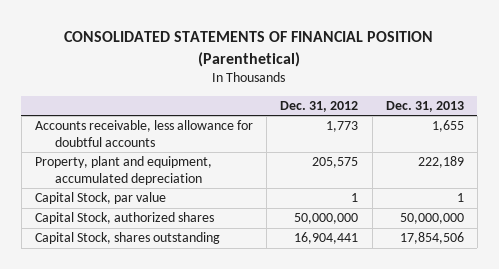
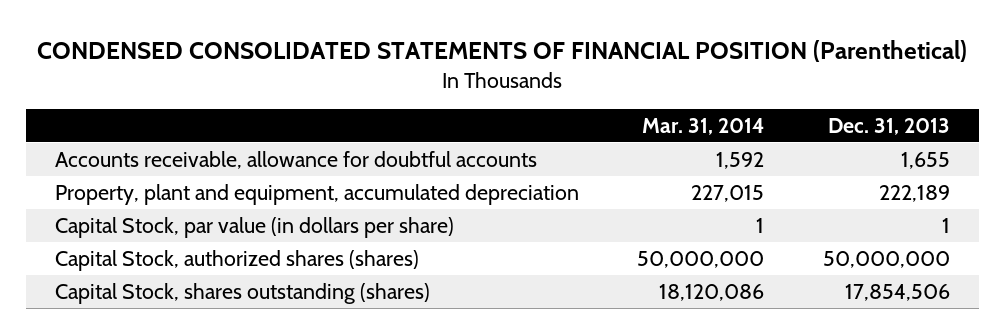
- CONSOLIDATED STATEMENTS OF FINANCIAL POSITION (Parenthetical)
+ CONDENSED CONSOLIDATED STATEMENTS OF FINANCIAL POSITION (Parenthetical)
- | Dec. 31, 2012 | Dec. 31, 2013
+ | Mar. 31, 2014 | Dec. 31, 2013
- Accounts receivable, less allowance for doubtful accounts | 1,773 | 1,655
+ Accounts receivable, allowance for doubtful accounts | 1,592 | 1,655
- Capital Stock, par value | 1 | 1
- Capital Stock, authorized shares | 50,000,000 | 50,000,000
- Capital Stock, shares outstanding | 16,904,441 | 17,854,506
+ Capital Stock, par value (in dollars per share) | 1 | 1
+ Capital Stock, authorized shares (shares) | 50,000,000 | 50,000,000
+ Capital Stock, shares outstanding (shares) | 18,120,086 | 17,854,506

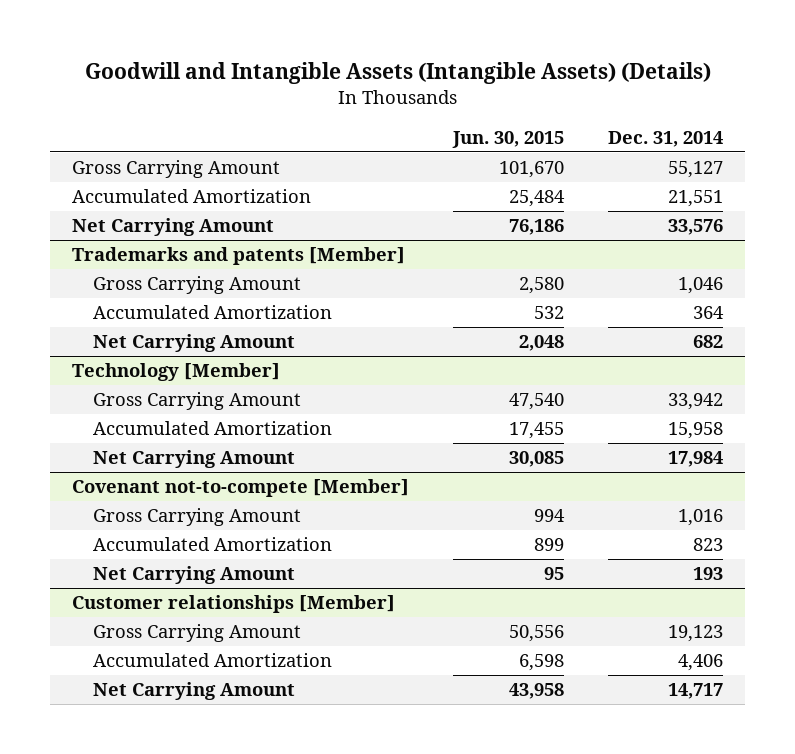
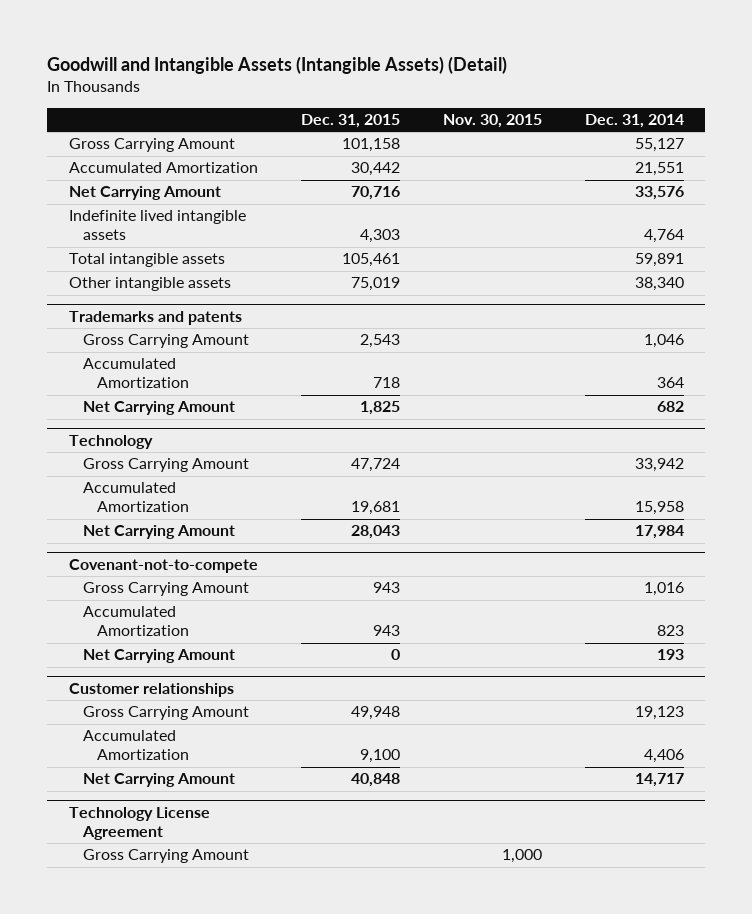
- Goodwill and Intangible Assets (Intangible Assets) (Details)
+ Goodwill and Intangible Assets (Intangible Assets) (Detail)
- | Jun. 30, 2015 | Dec. 31, 2014
+ | Dec. 31, 2015 | Nov. 30, 2015 | Dec. 31, 2014
- Trademarks and patents [Member]
+ Indefinite lived intangible assets | 4,303 | | 4,764
+ Total intangible assets | 105,461 | | 59,891
+ Other intangible assets | 75,019 | | 38,340
+ Trademarks and patents
- Technology [Member]
+ Technology
- Covenant not-to-compete [Member]
+ Covenant-not-to-compete
- Customer relationships [Member]
+ Customer relationships
+ Technology License Agreement
+ Gross Carrying Amount | | 1,000 |

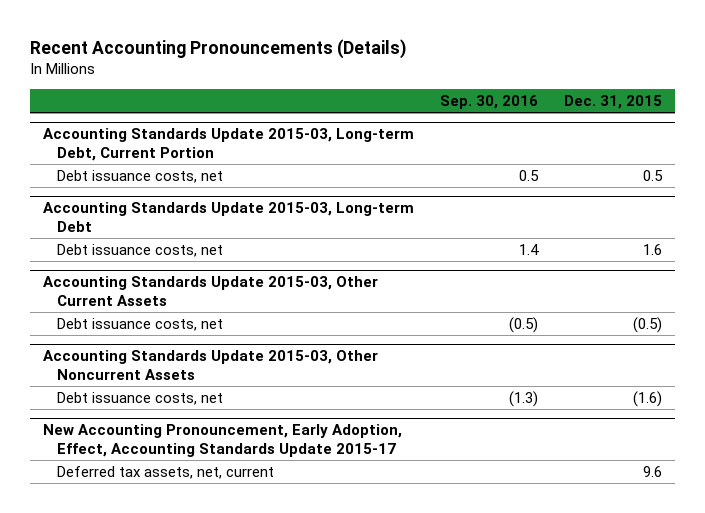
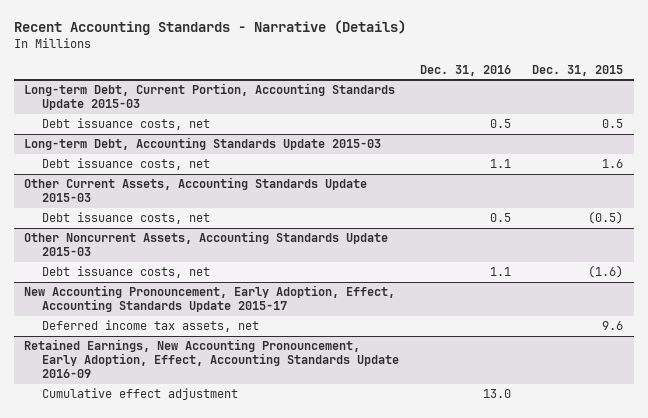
- Recent Accounting Pronouncements (Details)
+ Recent Accounting Standards - Narrative (Details)
- | Sep. 30, 2016 | Dec. 31, 2015
+ | Dec. 31, 2016 | Dec. 31, 2015
- Accounting Standards Update 2015-03, Long-term Debt, Current Portion
+ Long-term Debt, Current Portion, Accounting Standards Update 2015-03
- Accounting Standards Update 2015-03, Long-term Debt
+ Long-term Debt, Accounting Standards Update 2015-03
- Accounting Standards Update 2015-03, Other Current Assets
+ Other Current Assets, Accounting Standards Update 2015-03
- Accounting Standards Update 2015-03, Other Noncurrent Assets
+ Other Noncurrent Assets, Accounting Standards Update 2015-03
@ New Accounting Pronouncement, Early Adoption, Effect, Accounting Standards Update 2015-17
- Deferred tax assets, net, current | | 9.6
+ Deferred income tax assets, net | | 9.6
+ Retained Earnings, New Accounting Pronouncement, Early Adoption, Effect, Accounting Standards Update 2016-09
+ Cumulative effect adjustment | 13.0 |

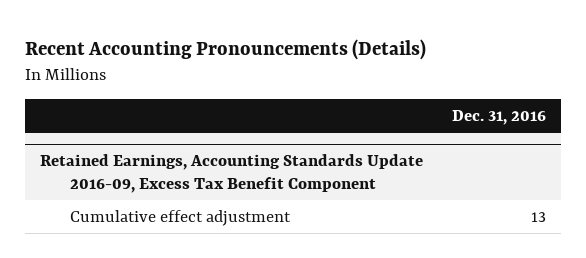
- Recent Accounting Standards - Narrative (Details)
+ Recent Accounting Pronouncements (Details)
- | Dec. 31, 2016 | Dec. 31, 2015
+ | Dec. 31, 2016
- Long-term Debt, Current Portion, Accounting Standards Update 2015-03
- Debt issuance costs, net | 0.5 | 0.5
- Long-term Debt, Accounting Standards Update 2015-03
- Debt issuance costs, net | 1.1 | 1.6
- Other Current Assets, Accounting Standards Update 2015-03
- Debt issuance costs, net | 0.5 | (0.5)
- Other Noncurrent Assets, Accounting Standards Update 2015-03
- Debt issuance costs, net | 1.1 | (1.6)
- New Accounting Pronouncement, Early Adoption, Effect, Accounting Standards Update 2015-17
- Deferred income tax assets, net | | 9.6
- Retained Earnings, New Accounting Pronouncement, Early Adoption, Effect, Accounting Standards Update 2016-09
- Cumulative effect adjustment | 13.0 |
+ Retained Earnings, Accounting Standards Update 2016-09, Excess Tax Benefit Component
+ Cumulative effect adjustment | 13

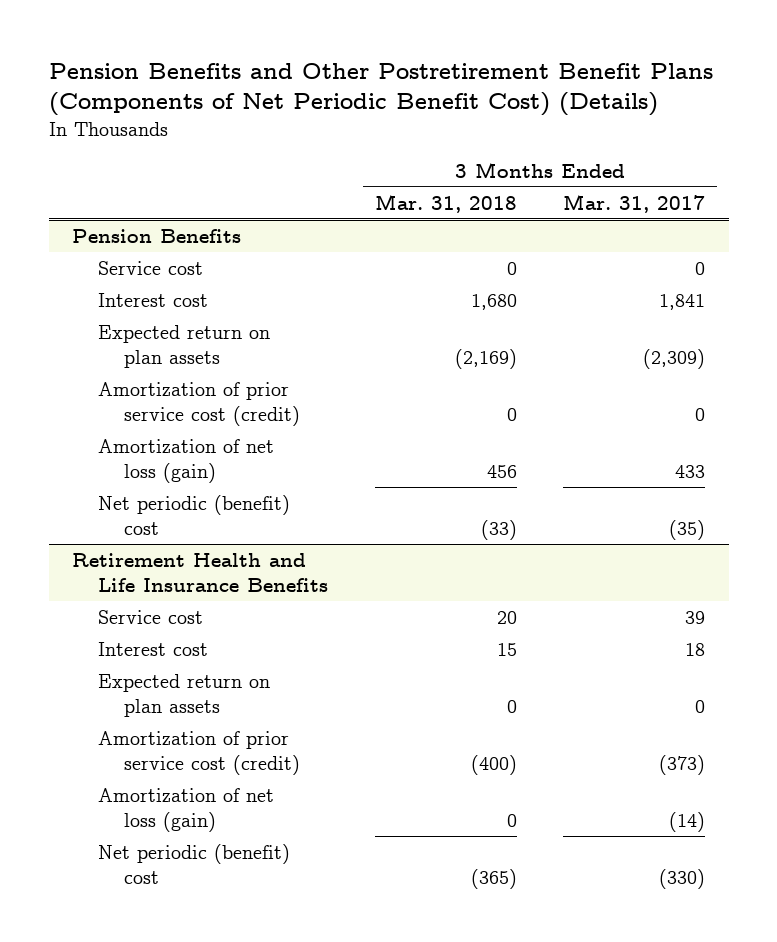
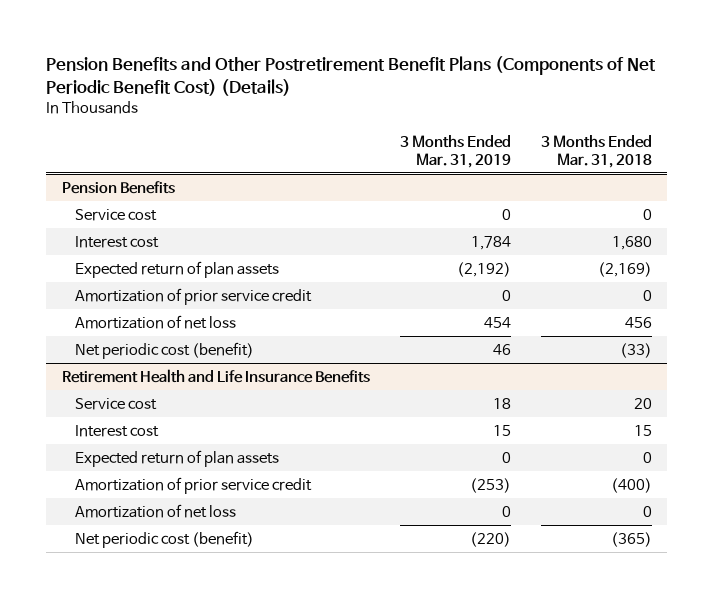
- | 3 Months Ended Mar. 31, 2018 | 3 Months Ended Mar. 31, 2017
+ | 3 Months Ended Mar. 31, 2019 | 3 Months Ended Mar. 31, 2018
@ Pension Benefits
- Expected return on plan assets | (2,169) | (2,309)
- Amortization of prior service cost (credit) | 0 | 0
- Amortization of net loss (gain) | 456 | 433
- Net periodic (benefit) cost | (33) | (35)
+ Expected return of plan assets | (2,192) | (2,169)
+ Amortization of prior service credit | 0 | 0
+ Amortization of net loss | 454 | 456
+ Net periodic cost (benefit) | 46 | (33)
@ Retirement Health and Life Insurance Benefits
- Expected return on plan assets | 0 | 0
- Amortization of prior service cost (credit) | (400) | (373)
- Amortization of net loss (gain) | 0 | (14)
- Net periodic (benefit) cost | (365) | (330)
+ Expected return of plan assets | 0 | 0
+ Amortization of prior service credit | (253) | (400)
+ Amortization of net loss | 0 | 0
+ Net periodic cost (benefit) | (220) | (365)

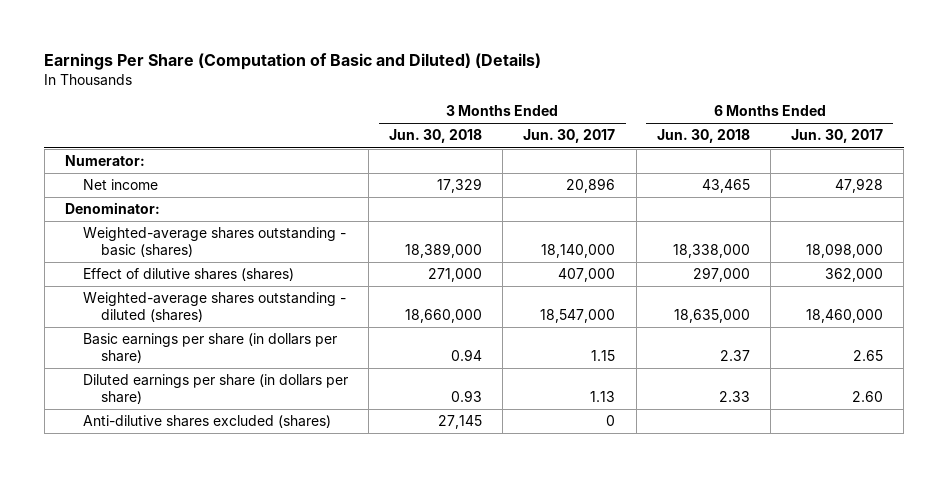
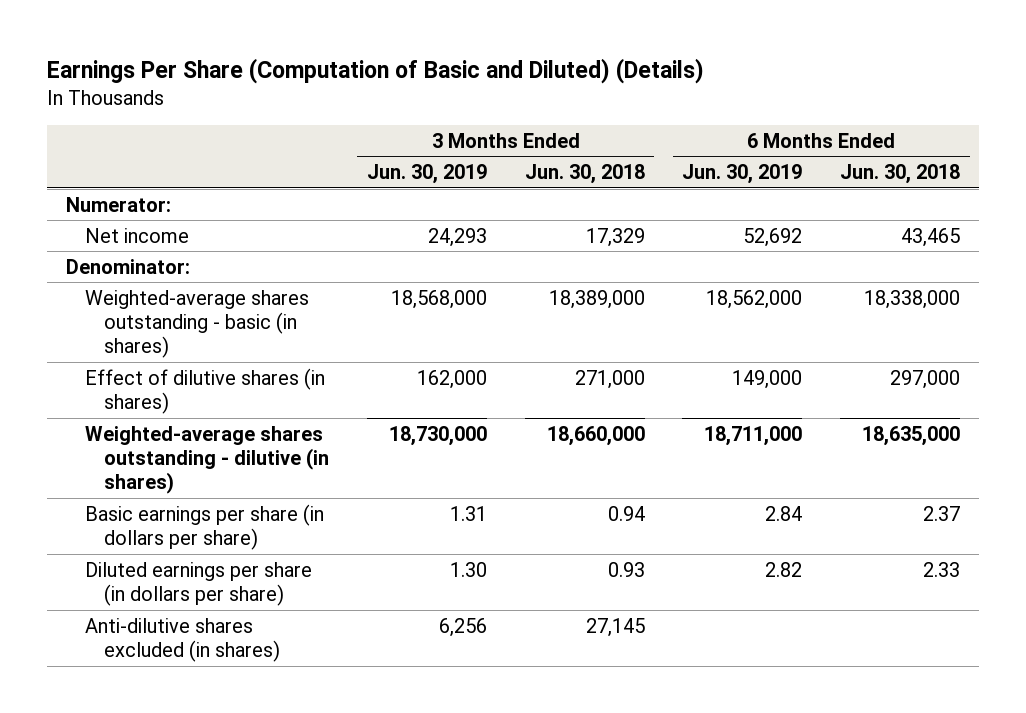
- | 3 Months Ended Jun. 30, 2018 | 3 Months Ended Jun. 30, 2017 | 6 Months Ended Jun. 30, 2018 | 6 Months Ended Jun. 30, 2017
+ | 3 Months Ended Jun. 30, 2019 | 3 Months Ended Jun. 30, 2018 | 6 Months Ended Jun. 30, 2019 | 6 Months Ended Jun. 30, 2018
- Weighted-average shares outstanding - basic (shares) | 18,389,000 | 18,140,000 | 18,338,000 | 18,098,000
- Effect of dilutive shares (shares) | 271,000 | 407,000 | 297,000 | 362,000
- Weighted-average shares outstanding - diluted (shares) | 18,660,000 | 18,547,000 | 18,635,000 | 18,460,000
+ Weighted-average shares outstanding - basic (in shares) | 18,568,000 | 18,389,000 | 18,562,000 | 18,338,000
+ Effect of dilutive shares (in shares) | 162,000 | 271,000 | 149,000 | 297,000
+ Weighted-average shares outstanding - dilutive (in shares) | 18,730,000 | 18,660,000 | 18,711,000 | 18,635,000
- Anti-dilutive shares excluded (shares) | 27,145 | 0 | |
+ Anti-dilutive shares excluded (in shares) | 6,256 | 27,145 | |

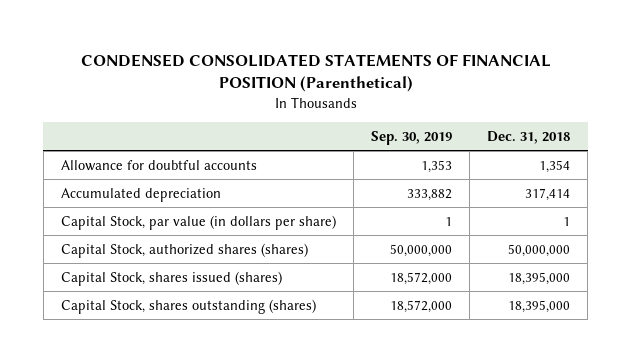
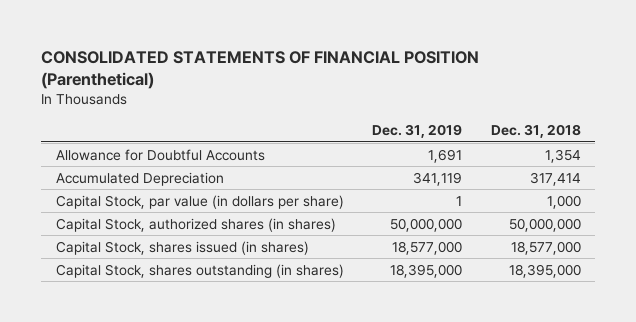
- CONDENSED CONSOLIDATED STATEMENTS OF FINANCIAL POSITION (Parenthetical)
+ CONSOLIDATED STATEMENTS OF FINANCIAL POSITION (Parenthetical)
- | Sep. 30, 2019 | Dec. 31, 2018
+ | Dec. 31, 2019 | Dec. 31, 2018
- Allowance for doubtful accounts | 1,353 | 1,354
- Accumulated depreciation | 333,882 | 317,414
- Capital Stock, par value (in dollars per share) | 1 | 1
- Capital Stock, authorized shares (shares) | 50,000,000 | 50,000,000
- Capital Stock, shares issued (shares) | 18,572,000 | 18,395,000
- Capital Stock, shares outstanding (shares) | 18,572,000 | 18,395,000
+ Allowance for Doubtful Accounts | 1,691 | 1,354
+ Accumulated Depreciation | 341,119 | 317,414
+ Capital Stock, par value (in dollars per share) | 1 | 1,000
+ Capital Stock, authorized shares (in shares) | 50,000,000 | 50,000,000
+ Capital Stock, shares issued (in shares) | 18,577,000 | 18,577,000
+ Capital Stock, shares outstanding (in shares) | 18,395,000 | 18,395,000

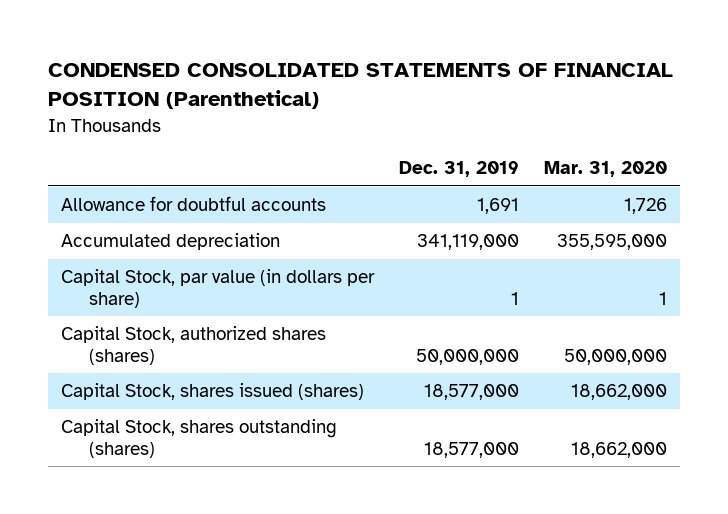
- CONSOLIDATED STATEMENTS OF FINANCIAL POSITION (Parenthetical)
+ CONDENSED CONSOLIDATED STATEMENTS OF FINANCIAL POSITION (Parenthetical)
- | Dec. 31, 2019 | Dec. 31, 2018
+ | Dec. 31, 2019 | Mar. 31, 2020
- Allowance for Doubtful Accounts | 1,691 | 1,354
- Accumulated Depreciation | 341,119 | 317,414
+ Allowance for doubtful accounts | 1,691 | 1,726
+ Accumulated depreciation | 341,119,000 | 355,595,000
- Capital Stock, authorized shares (in shares) | 50,000,000 | 50,000,000
- Capital Stock, shares issued (in shares) | 18,577,000 | 18,577,000
- Capital Stock, shares outstanding (in shares) | 18,395,000 | 18,395,000
+ Capital Stock, authorized shares (shares) | 50,000,000 | 50,000,000
+ Capital Stock, shares issued (shares) | 18,577,000 | 18,662,000
+ Capital Stock, shares outstanding (shares) | 18,577,000 | 18,662,000

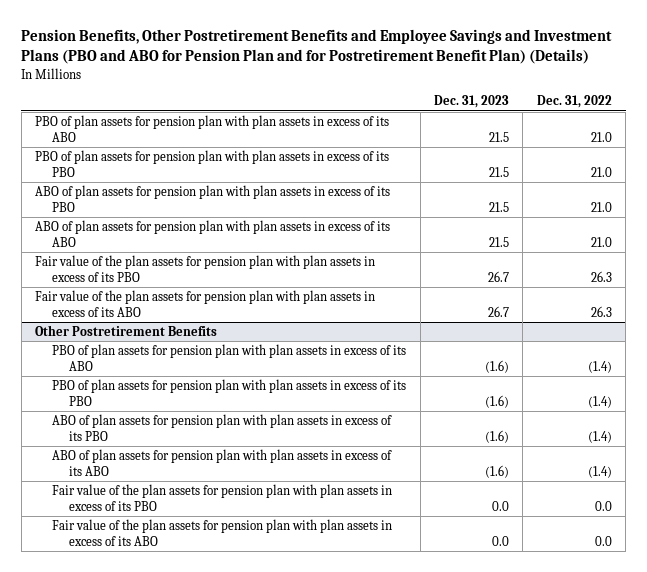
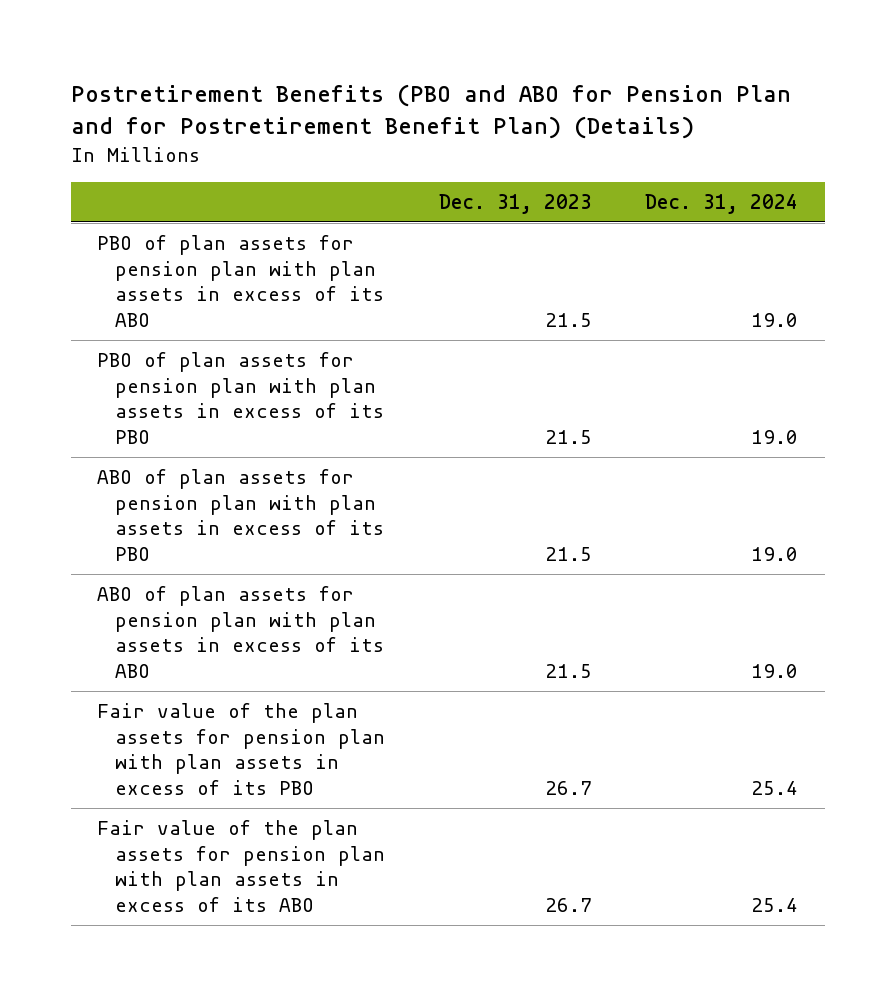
- Pension Benefits, Other Postretirement Benefits and Employee Savings and Investment Plans (PBO and ABO for Pension Plan and for Postretirement Benefit Plan) (Details)
+ Postretirement Benefits (PBO and ABO for Pension Plan and for Postretirement Benefit Plan) (Details)
- | Dec. 31, 2023 | Dec. 31, 2022
+ | Dec. 31, 2023 | Dec. 31, 2024
- Other Postretirement Benefits
- PBO of plan assets for pension plan with plan assets in excess of its ABO | (1.6) | (1.4)
- PBO of plan assets for pension plan with plan assets in excess of its PBO | (1.6) | (1.4)
- ABO of plan assets for pension plan with plan assets in excess of its PBO | (1.6) | (1.4)
- ABO of plan assets for pension plan with plan assets in excess of its ABO | (1.6) | (1.4)
- Fair value of the plan assets for pension plan with plan assets in excess of its PBO | 0.0 | 0.0
- Fair value of the plan assets for pension plan with plan assets in excess of its ABO | 0.0 | 0.0

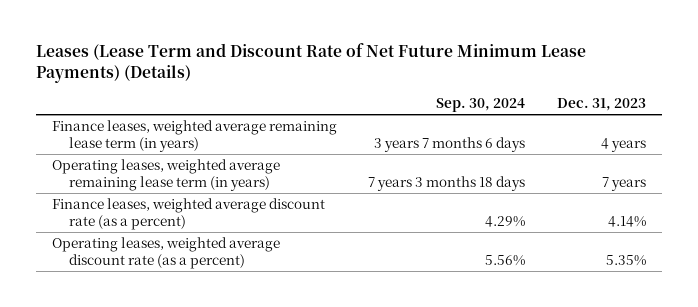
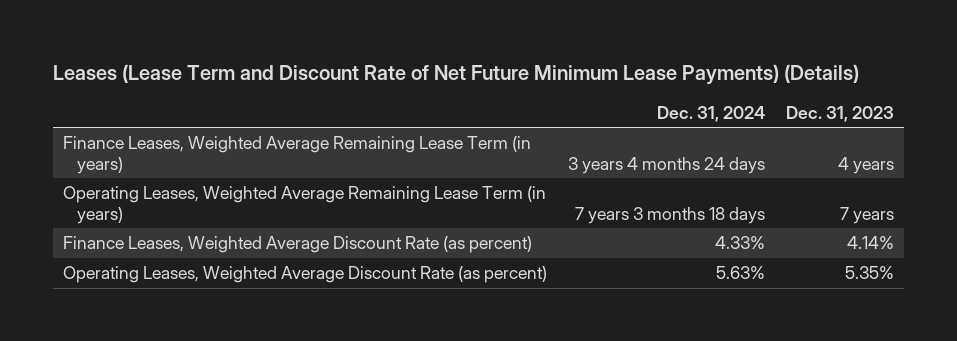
- | Sep. 30, 2024 | Dec. 31, 2023
+ | Dec. 31, 2024 | Dec. 31, 2023
- Finance leases, weighted average remaining lease term (in years) | 3 years 7 months 6 days | 4 years
- Operating leases, weighted average remaining lease term (in years) | 7 years 3 months 18 days | 7 years
- Finance leases, weighted average discount rate (as a percent) | 4.29% | 4.14%
- Operating leases, weighted average discount rate (as a percent) | 5.56% | 5.35%
+ Finance Leases, Weighted Average Remaining Lease Term (in years) | 3 years 4 months 24 days | 4 years
+ Operating Leases, Weighted Average Remaining Lease Term (in years) | 7 years 3 months 18 days | 7 years
+ Finance Leases, Weighted Average Discount Rate (as percent) | 4.33% | 4.14%
+ Operating Leases, Weighted Average Discount Rate (as percent) | 5.63% | 5.35%

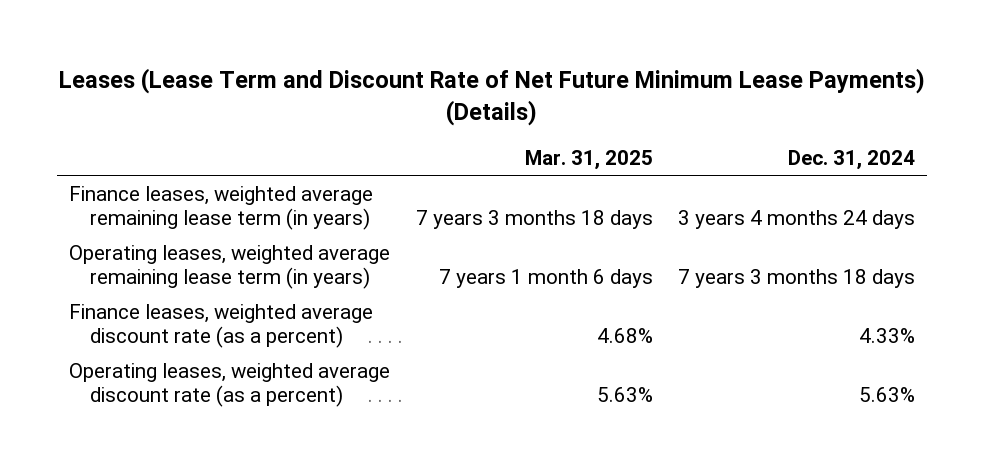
- | Dec. 31, 2024 | Dec. 31, 2023
+ | Mar. 31, 2025 | Dec. 31, 2024
- Finance Leases, Weighted Average Remaining Lease Term (in years) | 3 years 4 months 24 days | 4 years
- Operating Leases, Weighted Average Remaining Lease Term (in years) | 7 years 3 months 18 days | 7 years
- Finance Leases, Weighted Average Discount Rate (as percent) | 4.33% | 4.14%
- Operating Leases, Weighted Average Discount Rate (as percent) | 5.63% | 5.35%
+ Finance leases, weighted average remaining lease term (in years) | 7 years 3 months 18 days | 3 years 4 months 24 days
+ Operating leases, weighted average remaining lease term (in years) | 7 years 1 month 6 days | 7 years 3 months 18 days
+ Finance leases, weighted average discount rate (as a percent) | 4.68% | 4.33%
+ Operating leases, weighted average discount rate (as a percent) | 5.63% | 5.63%

